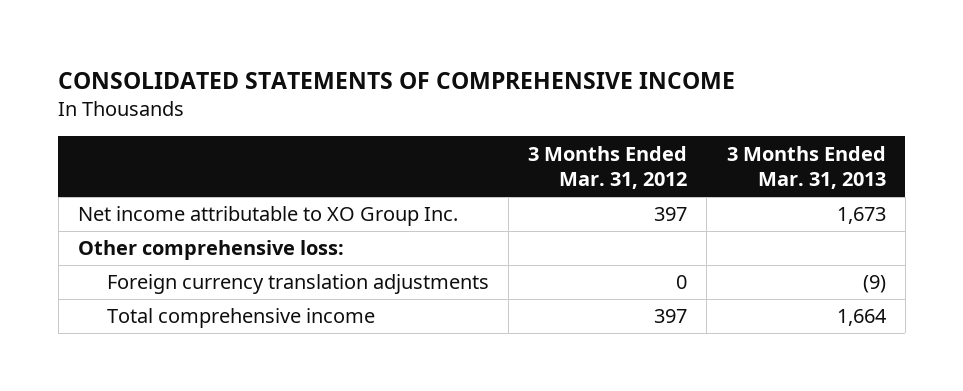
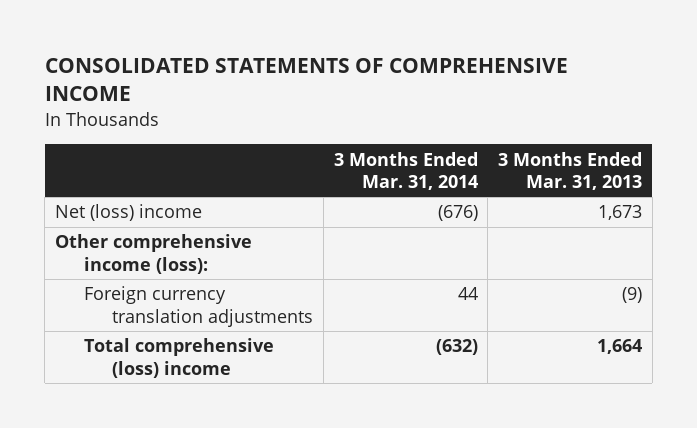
- | 3 Months Ended Mar. 31, 2012 | 3 Months Ended Mar. 31, 2013
+ | 3 Months Ended Mar. 31, 2014 | 3 Months Ended Mar. 31, 2013
- Net income attributable to XO Group Inc. | 397 | 1,673
- Other comprehensive loss:
+ Net (loss) income | (676) | 1,673
+ Other comprehensive income (loss):
- Total comprehensive income | 397 | 1,664
+ Total comprehensive (loss) income | (632) | 1,664

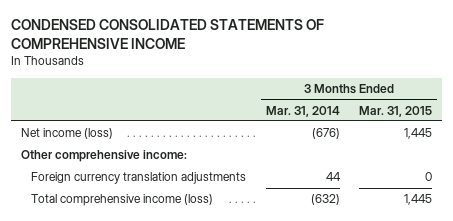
- CONSOLIDATED STATEMENTS OF COMPREHENSIVE INCOME
+ CONDENSED CONSOLIDATED STATEMENTS OF COMPREHENSIVE INCOME
- | 3 Months Ended Mar. 31, 2014 | 3 Months Ended Mar. 31, 2013
+ | 3 Months Ended Mar. 31, 2014 | 3 Months Ended Mar. 31, 2015
- Net (loss) income | (676) | 1,673
- Other comprehensive income (loss):
+ Net income (loss) | (676) | 1,445
+ Other comprehensive income:
- Total comprehensive (loss) income | (632) | 1,664
+ Total comprehensive income (loss) | (632) | 1,445

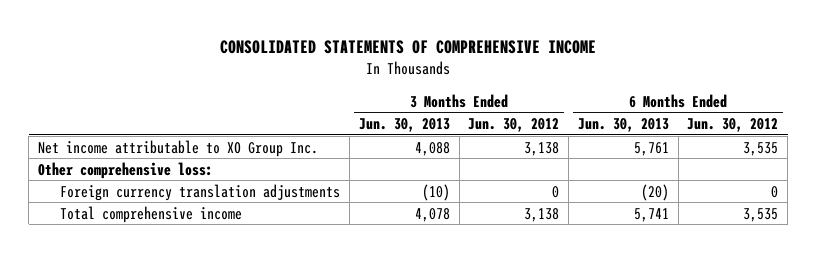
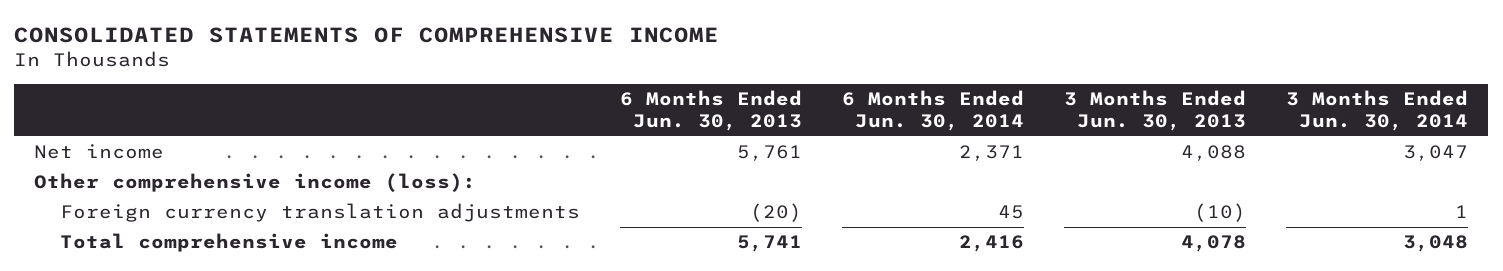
- | 3 Months Ended Jun. 30, 2013 | 3 Months Ended Jun. 30, 2012 | 6 Months Ended Jun. 30, 2013 | 6 Months Ended Jun. 30, 2012
+ | 6 Months Ended Jun. 30, 2013 | 6 Months Ended Jun. 30, 2014 | 3 Months Ended Jun. 30, 2013 | 3 Months Ended Jun. 30, 2014
- Net income attributable to XO Group Inc. | 4,088 | 3,138 | 5,761 | 3,535
- Other comprehensive loss:
+ Net income | 5,761 | 2,371 | 4,088 | 3,047
+ Other comprehensive income (loss):

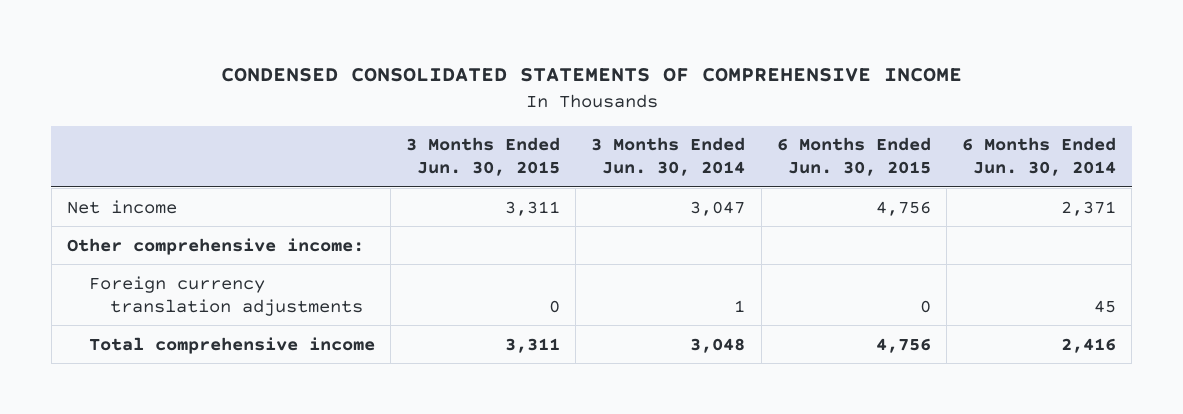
- CONSOLIDATED STATEMENTS OF COMPREHENSIVE INCOME
+ CONDENSED CONSOLIDATED STATEMENTS OF COMPREHENSIVE INCOME
- | 6 Months Ended Jun. 30, 2013 | 6 Months Ended Jun. 30, 2014 | 3 Months Ended Jun. 30, 2013 | 3 Months Ended Jun. 30, 2014
+ | 3 Months Ended Jun. 30, 2015 | 3 Months Ended Jun. 30, 2014 | 6 Months Ended Jun. 30, 2015 | 6 Months Ended Jun. 30, 2014
- Other comprehensive income (loss):
+ Other comprehensive income:

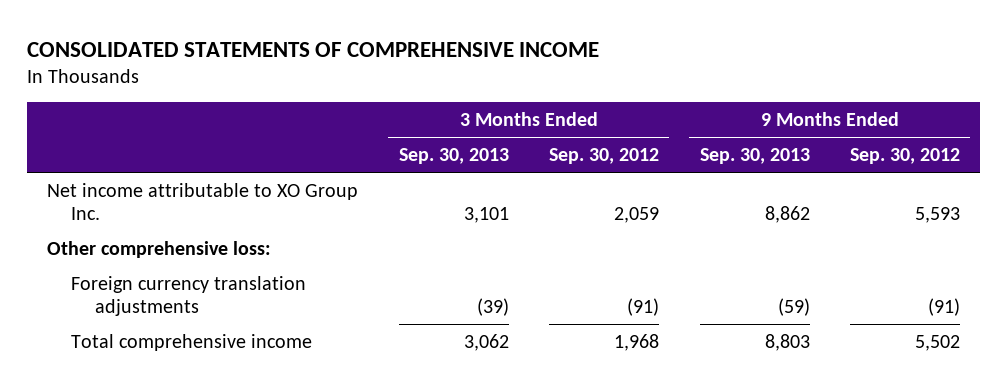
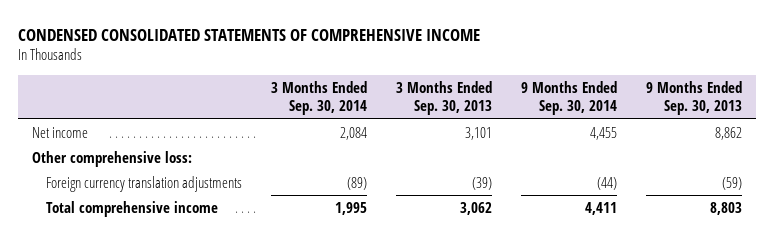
- CONSOLIDATED STATEMENTS OF COMPREHENSIVE INCOME
+ CONDENSED CONSOLIDATED STATEMENTS OF COMPREHENSIVE INCOME
- | 3 Months Ended Sep. 30, 2013 | 3 Months Ended Sep. 30, 2012 | 9 Months Ended Sep. 30, 2013 | 9 Months Ended Sep. 30, 2012
+ | 3 Months Ended Sep. 30, 2014 | 3 Months Ended Sep. 30, 2013 | 9 Months Ended Sep. 30, 2014 | 9 Months Ended Sep. 30, 2013
- Net income attributable to XO Group Inc. | 3,101 | 2,059 | 8,862 | 5,593
+ Net income | 2,084 | 3,101 | 4,455 | 8,862

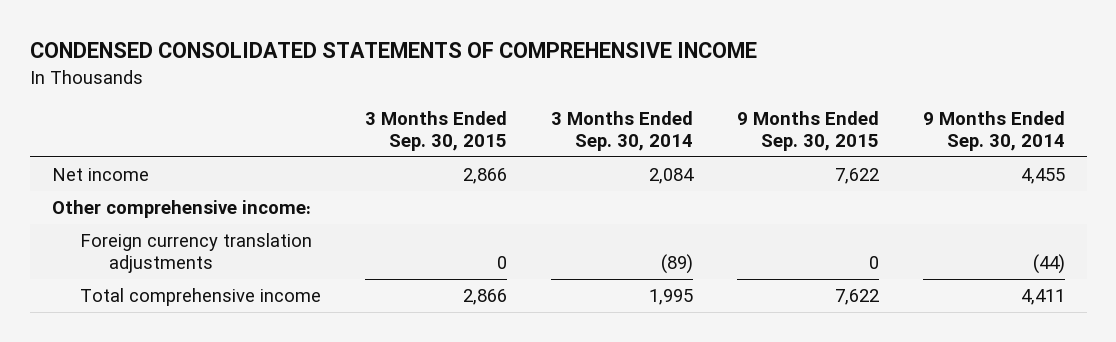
- | 3 Months Ended Sep. 30, 2014 | 3 Months Ended Sep. 30, 2013 | 9 Months Ended Sep. 30, 2014 | 9 Months Ended Sep. 30, 2013
+ | 3 Months Ended Sep. 30, 2015 | 3 Months Ended Sep. 30, 2014 | 9 Months Ended Sep. 30, 2015 | 9 Months Ended Sep. 30, 2014
- Other comprehensive loss:
+ Other comprehensive income:

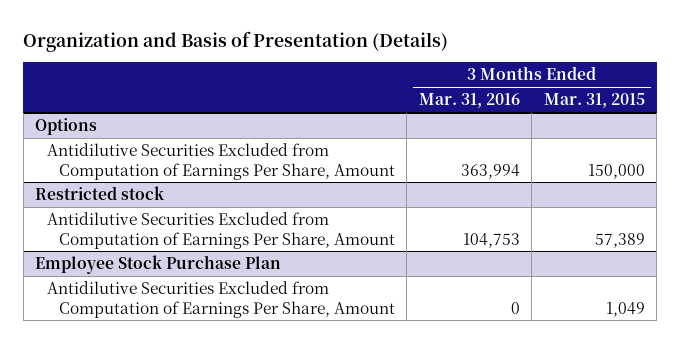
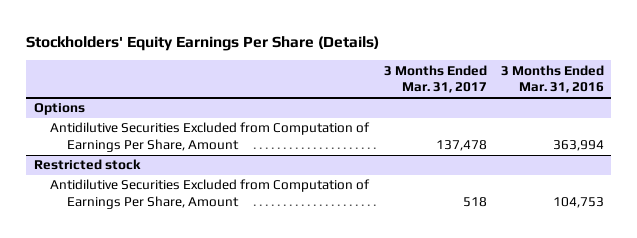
- Organization and Basis of Presentation (Details)
+ Stockholders' Equity Earnings Per Share (Details)
- | 3 Months Ended Mar. 31, 2016 | 3 Months Ended Mar. 31, 2015
+ | 3 Months Ended Mar. 31, 2017 | 3 Months Ended Mar. 31, 2016
- Employee Stock Purchase Plan
- Antidilutive Securities Excluded from Computation of Earnings Per Share, Amount | 0 | 1,049

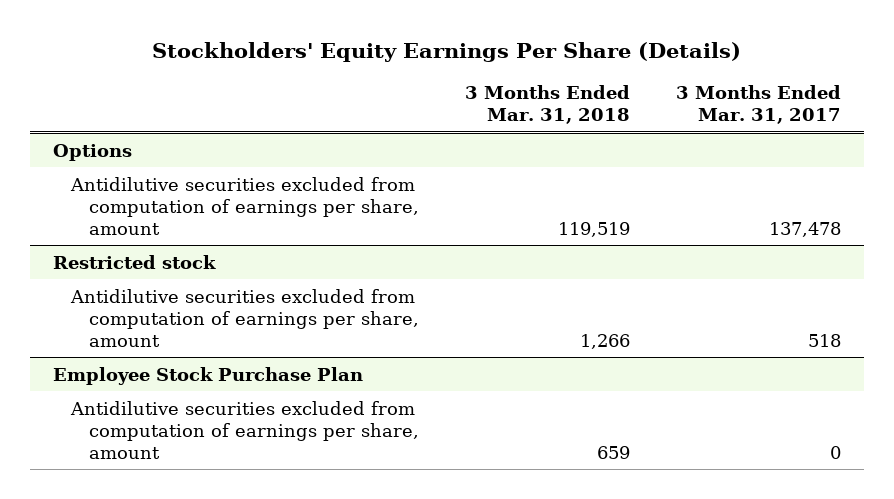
- | 3 Months Ended Mar. 31, 2017 | 3 Months Ended Mar. 31, 2016
+ | 3 Months Ended Mar. 31, 2018 | 3 Months Ended Mar. 31, 2017
@ Options
- Antidilutive Securities Excluded from Computation of Earnings Per Share, Amount | 137,478 | 363,994
+ Antidilutive securities excluded from computation of earnings per share, amount | 119,519 | 137,478
@ Restricted stock
- Antidilutive Securities Excluded from Computation of Earnings Per Share, Amount | 518 | 104,753
+ Antidilutive securities excluded from computation of earnings per share, amount | 1,266 | 518
+ Employee Stock Purchase Plan
+ Antidilutive securities excluded from computation of earnings per share, amount | 659 | 0

